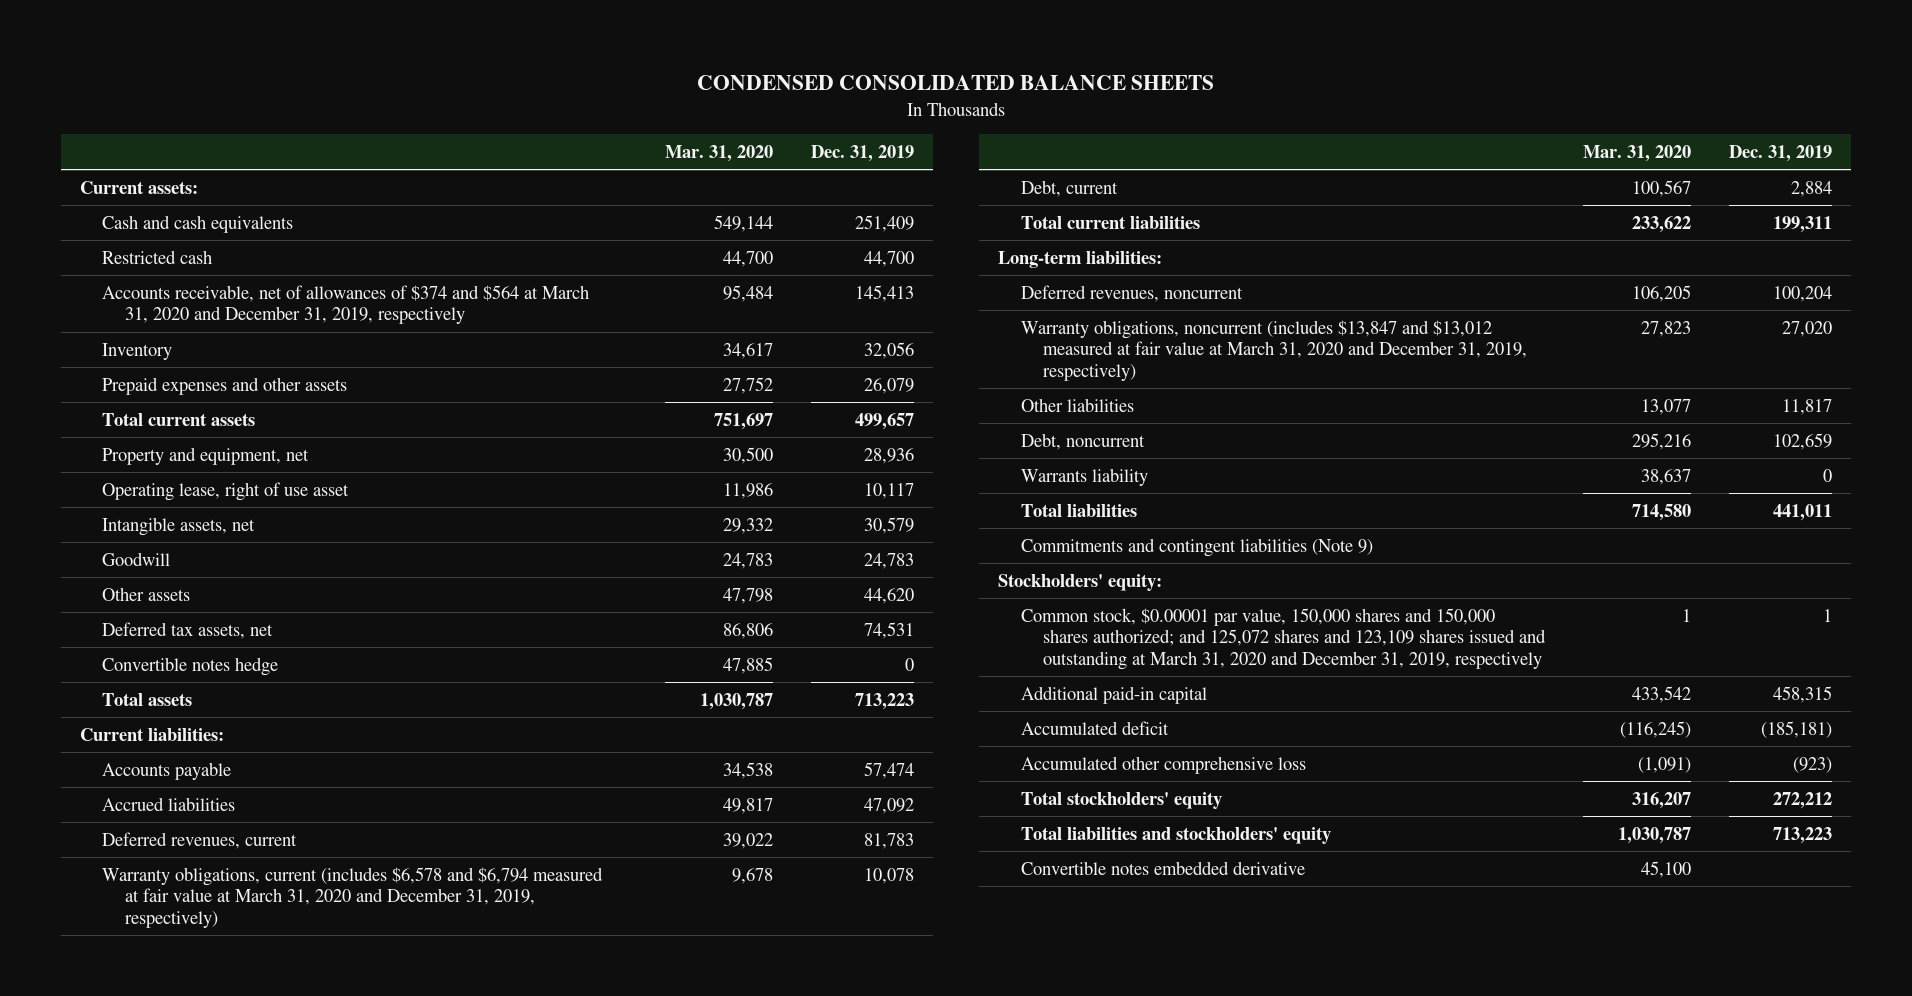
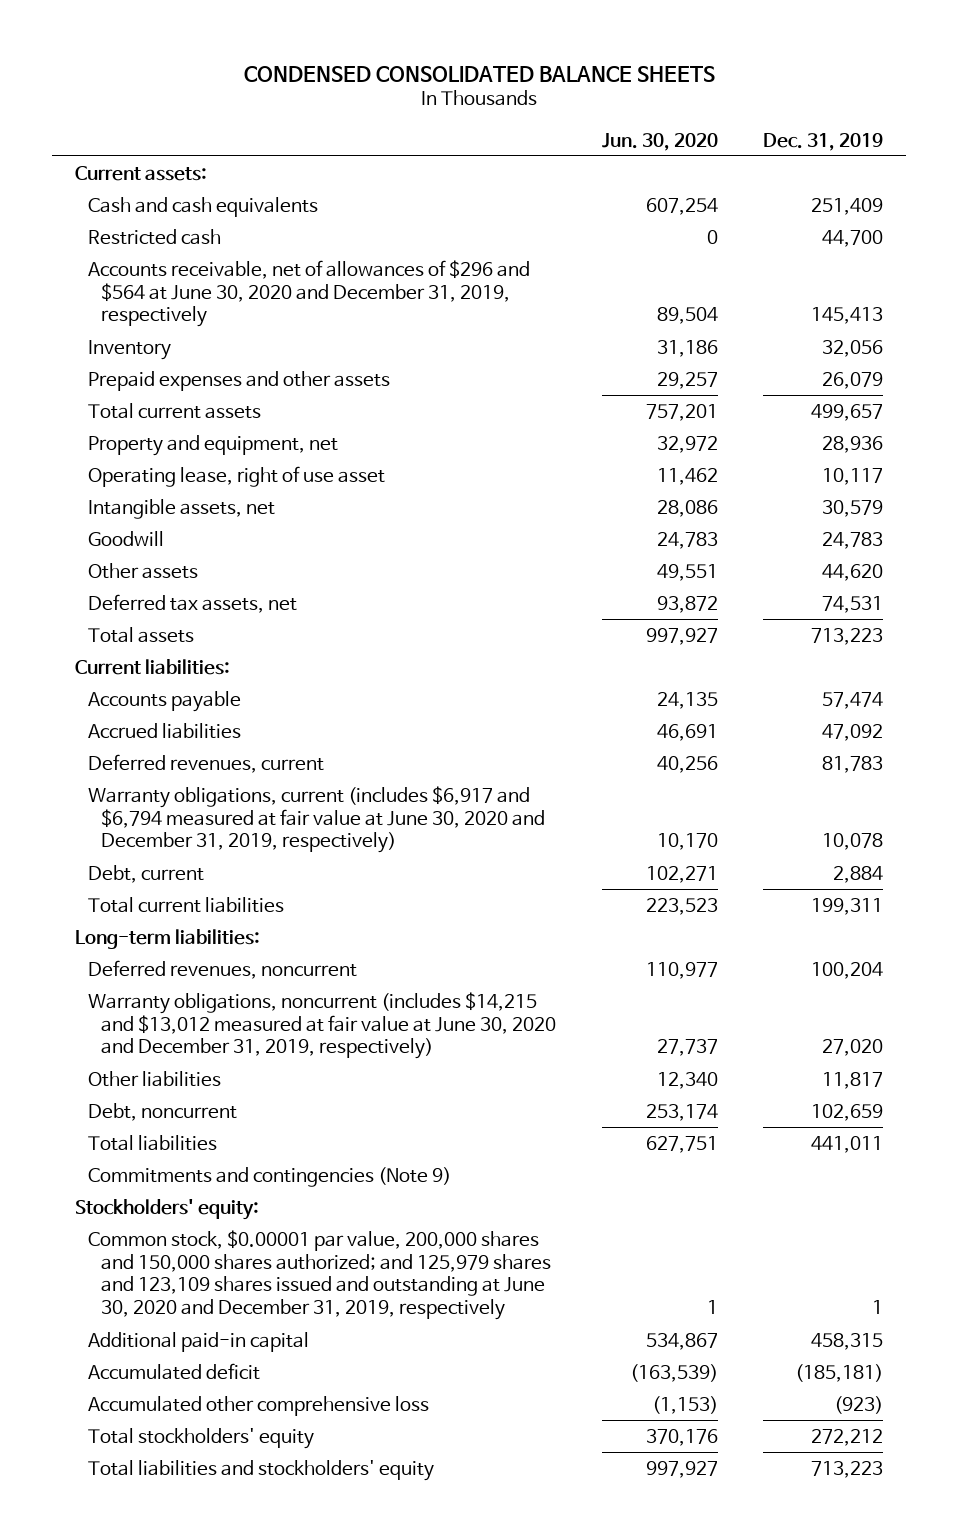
- | Mar. 31, 2020 | Dec. 31, 2019
+ | Jun. 30, 2020 | Dec. 31, 2019
- Accounts receivable, net of allowances of $374 and $564 at March 31, 2020 and December 31, 2019, respectively | 95,484 | 145,413
+ Accounts receivable, net of allowances of $296 and $564 at June 30, 2020 and December 31, 2019, respectively | 89,504 | 145,413
- Convertible notes hedge | 47,885 | 0
- Warranty obligations, current (includes $6,578 and $6,794 measured at fair value at March 31, 2020 and December 31, 2019, respectively) | 9,678 | 10,078
+ Warranty obligations, current (includes $6,917 and $6,794 measured at fair value at June 30, 2020 and December 31, 2019, respectively) | 10,170 | 10,078
- Warranty obligations, noncurrent (includes $13,847 and $13,012 measured at fair value at March 31, 2020 and December 31, 2019, respectively) | 27,823 | 27,020
+ Warranty obligations, noncurrent (includes $14,215 and $13,012 measured at fair value at June 30, 2020 and December 31, 2019, respectively) | 27,737 | 27,020
- Warrants liability | 38,637 | 0
- Commitments and contingent liabilities (Note 9)
+ Commitments and contingencies (Note 9)
- Common stock, $0.00001 par value, 150,000 shares and 150,000 shares authorized; and 125,072 shares and 123,109 shares issued and outstanding at March 31, 2020 and December 31, 2019, respectively | 1 | 1
+ Common stock, $0.00001 par value, 200,000 shares and 150,000 shares authorized; and 125,979 shares and 123,109 shares issued and outstanding at June 30, 2020 and December 31, 2019, respectively | 1 | 1
- Convertible notes embedded derivative | 45,100 |

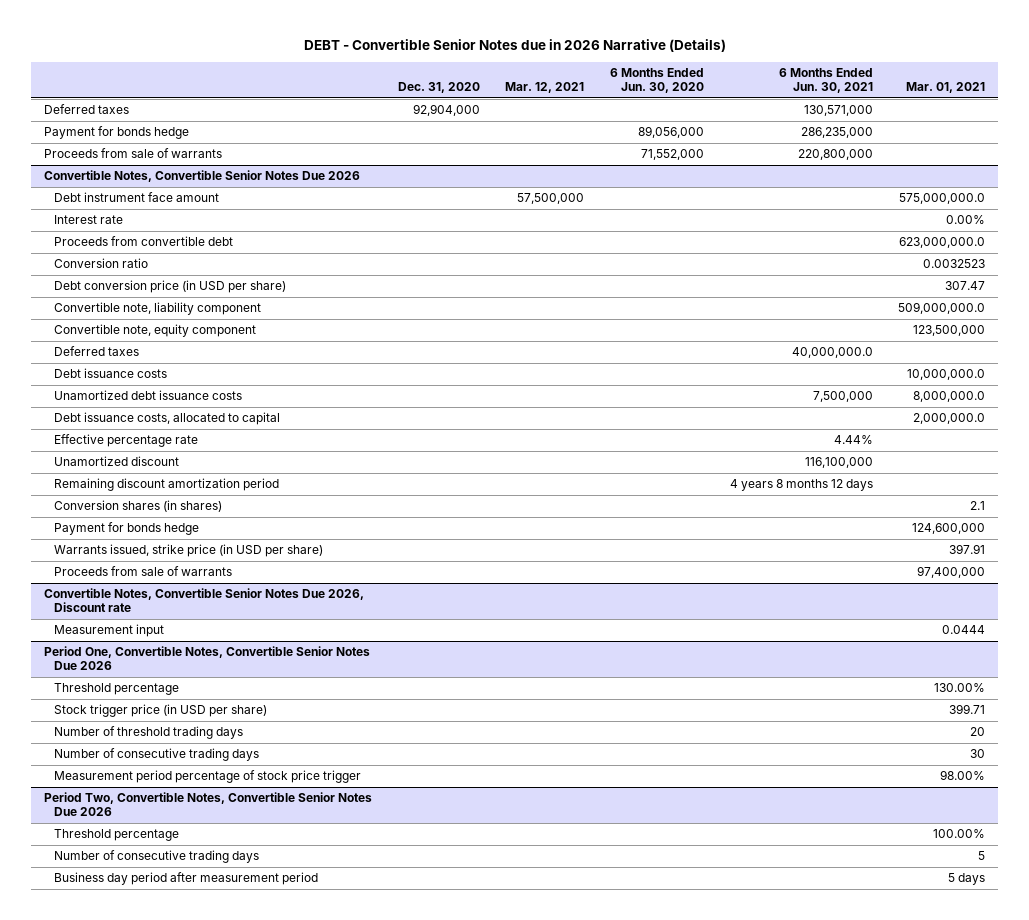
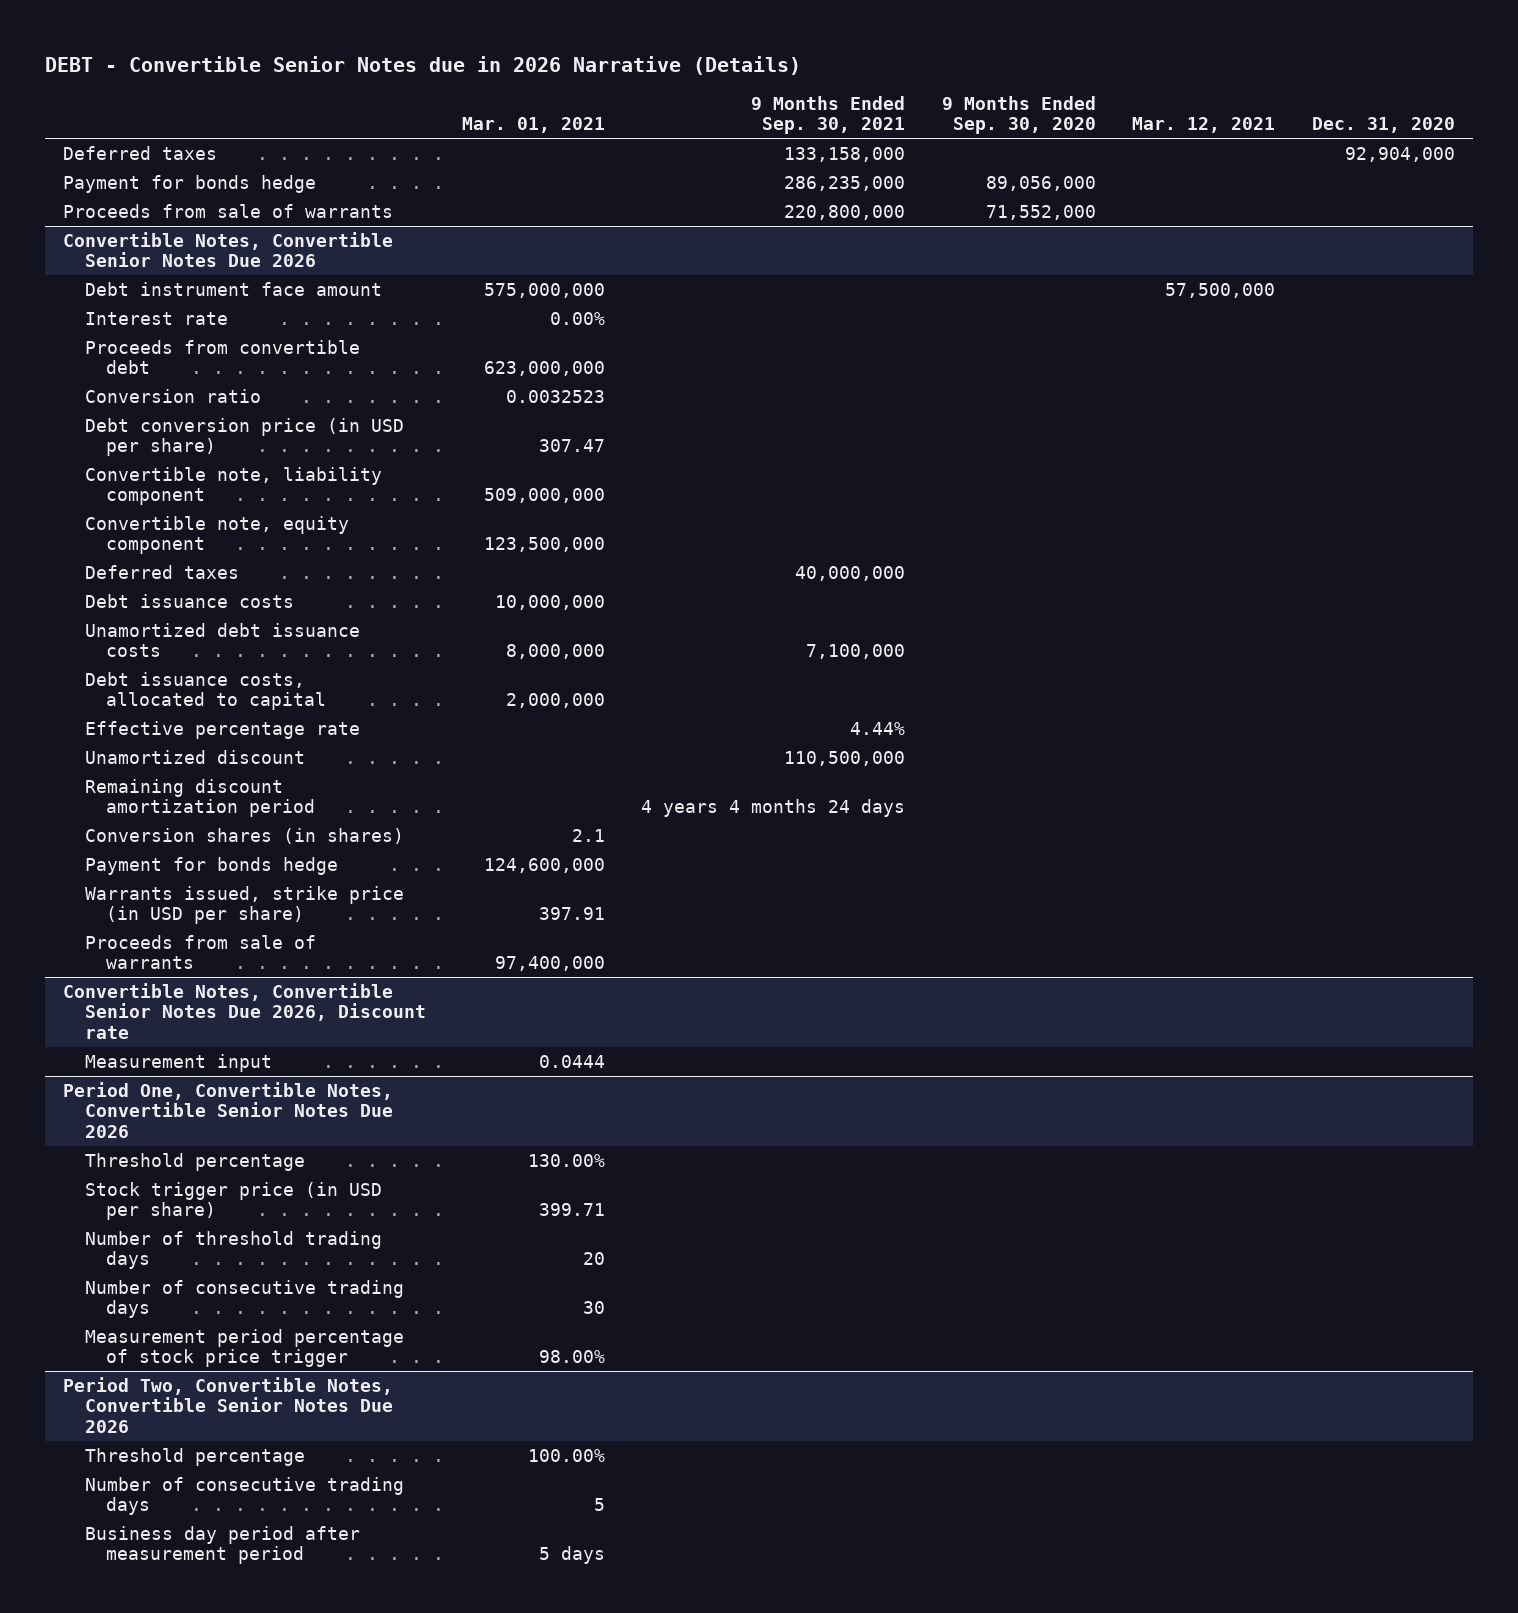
- | Dec. 31, 2020 | Mar. 12, 2021 | 6 Months Ended Jun. 30, 2020 | 6 Months Ended Jun. 30, 2021 | Mar. 01, 2021
+ | Mar. 01, 2021 | 9 Months Ended Sep. 30, 2021 | 9 Months Ended Sep. 30, 2020 | Mar. 12, 2021 | Dec. 31, 2020
@ Convertible Notes, Convertible Senior Notes Due 2026
- Debt instrument face amount | | 57,500,000 | | | 575,000,000.0
+ Debt instrument face amount | 575,000,000 | | | 57,500,000 |
- Proceeds from convertible debt | | | | | 623,000,000.0
+ Proceeds from convertible debt | 623,000,000 | | | |
- Convertible note, liability component | | | | | 509,000,000.0
+ Convertible note, liability component | 509,000,000 | | | |
- Debt issuance costs | | | | | 10,000,000.0
- Unamortized debt issuance costs | | | | 7,500,000 | 8,000,000.0
- Debt issuance costs, allocated to capital | | | | | 2,000,000.0
+ Debt issuance costs | 10,000,000 | | | |
+ Unamortized debt issuance costs | 8,000,000 | 7,100,000 | | |
+ Debt issuance costs, allocated to capital | 2,000,000 | | | |

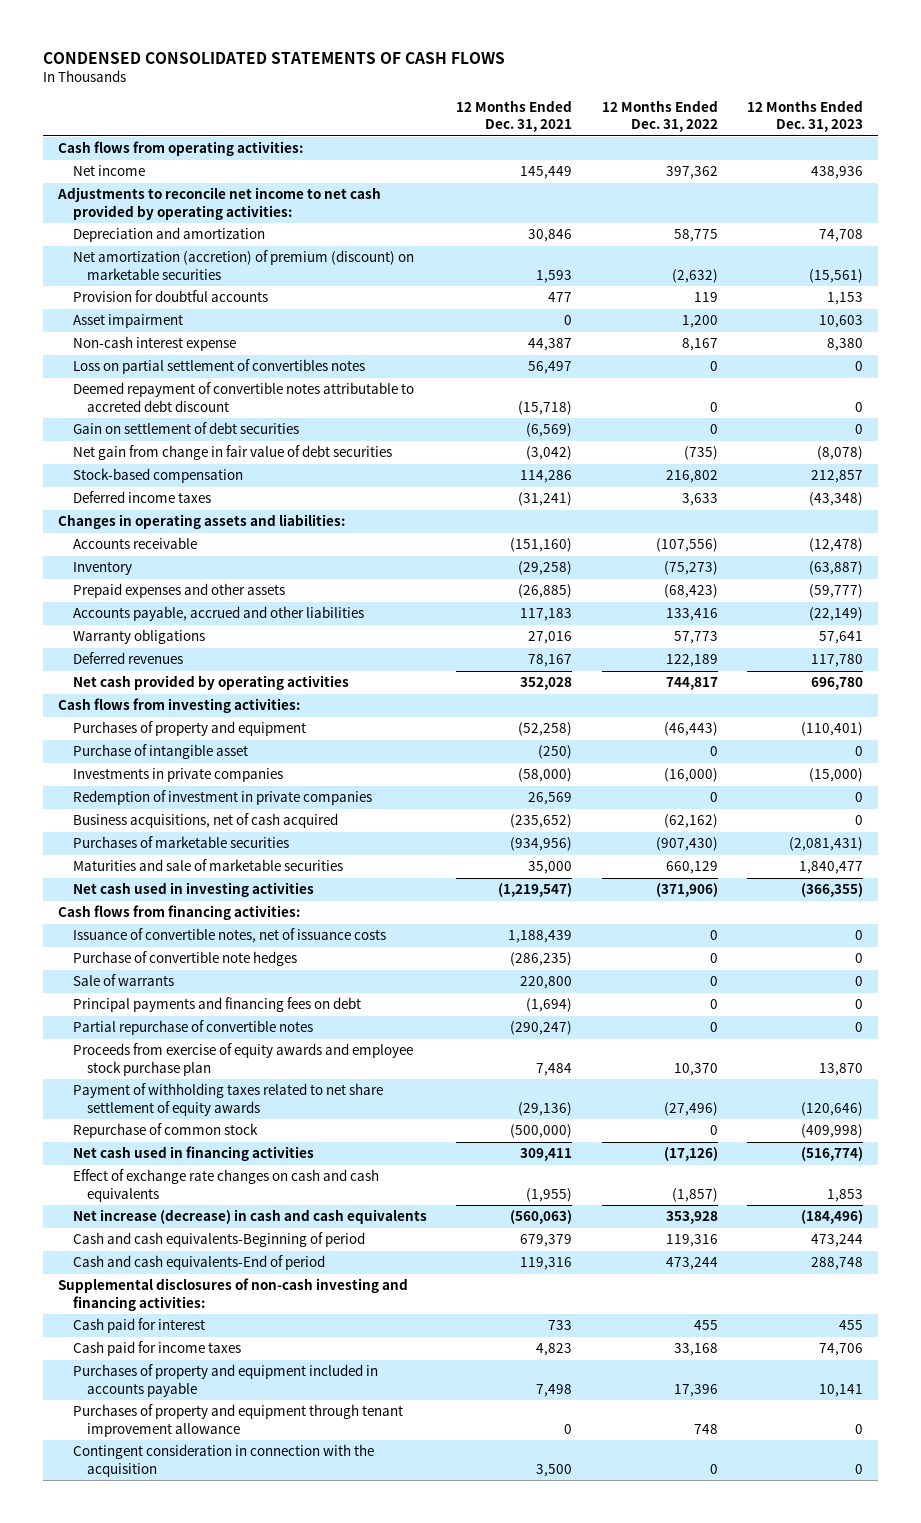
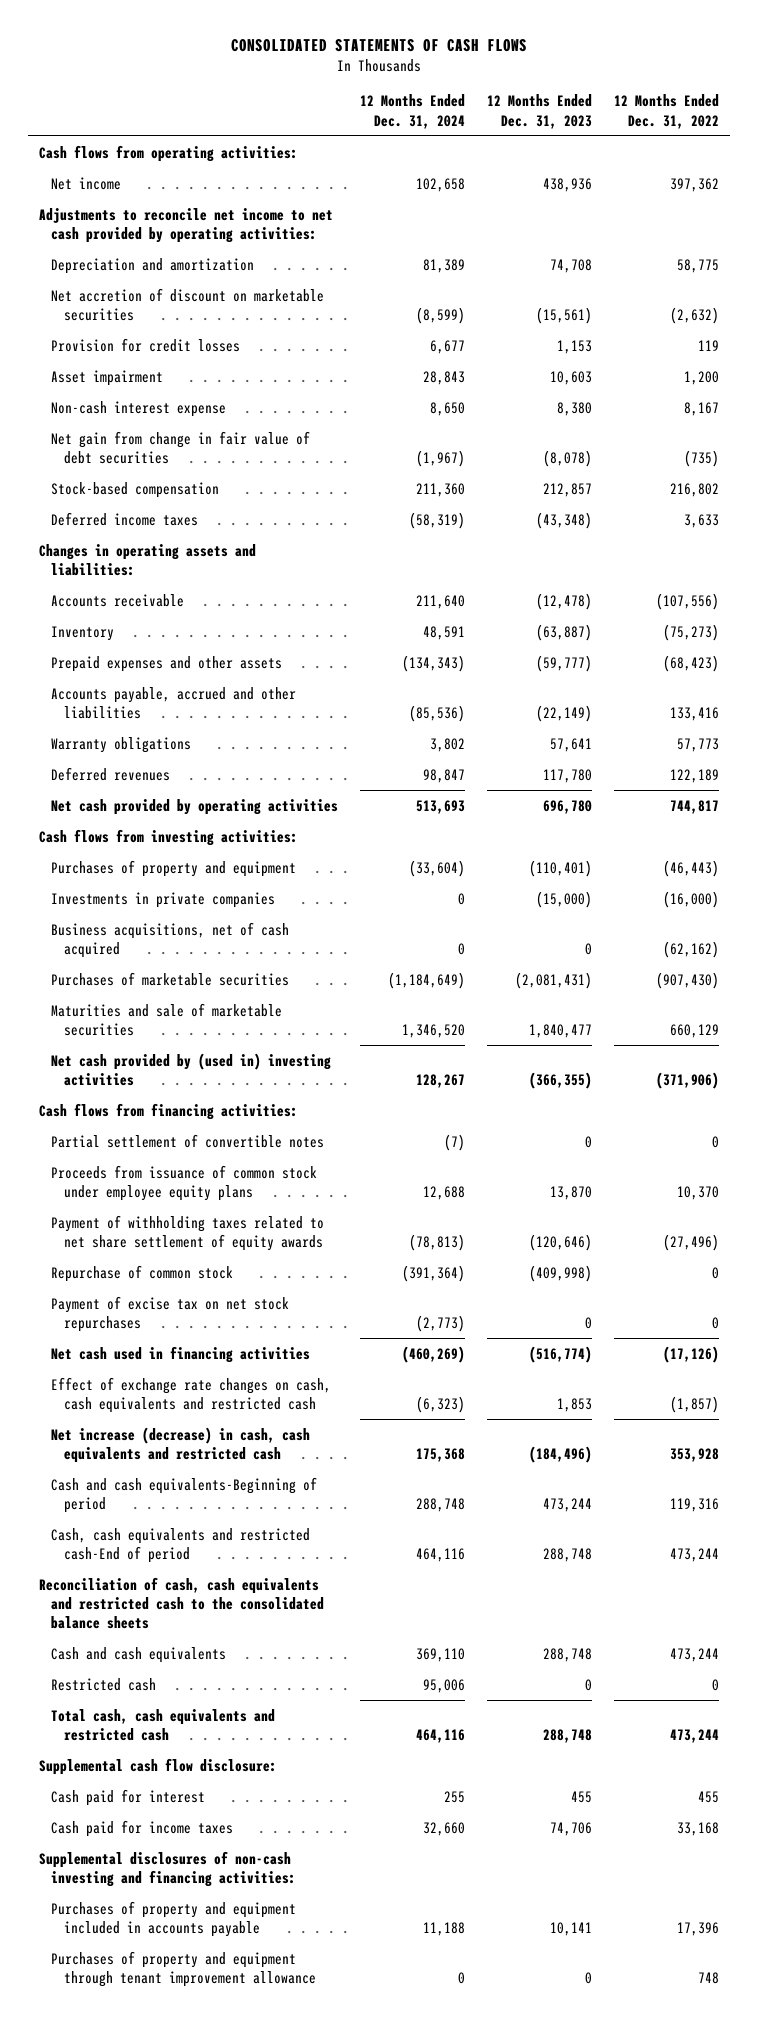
- CONDENSED CONSOLIDATED STATEMENTS OF CASH FLOWS
+ CONSOLIDATED STATEMENTS OF CASH FLOWS
- | 12 Months Ended Dec. 31, 2021 | 12 Months Ended Dec. 31, 2022 | 12 Months Ended Dec. 31, 2023
+ | 12 Months Ended Dec. 31, 2024 | 12 Months Ended Dec. 31, 2023 | 12 Months Ended Dec. 31, 2022
- Net amortization (accretion) of premium (discount) on marketable securities | 1,593 | (2,632) | (15,561)
- Provision for doubtful accounts | 477 | 119 | 1,153
+ Net accretion of discount on marketable securities | (8,599) | (15,561) | (2,632)
+ Provision for credit losses | 6,677 | 1,153 | 119
- Loss on partial settlement of convertibles notes | 56,497 | 0 | 0
- Deemed repayment of convertible notes attributable to accreted debt discount | (15,718) | 0 | 0
- Gain on settlement of debt securities | (6,569) | 0 | 0
- Purchase of intangible asset | (250) | 0 | 0
- Redemption of investment in private companies | 26,569 | 0 | 0
- Net cash used in investing activities | (1,219,547) | (371,906) | (366,355)
+ Net cash provided by (used in) investing activities | 128,267 | (366,355) | (371,906)
- Issuance of convertible notes, net of issuance costs | 1,188,439 | 0 | 0
- Purchase of convertible note hedges | (286,235) | 0 | 0
- Sale of warrants | 220,800 | 0 | 0
- Principal payments and financing fees on debt | (1,694) | 0 | 0
- Partial repurchase of convertible notes | (290,247) | 0 | 0
- Proceeds from exercise of equity awards and employee stock purchase plan | 7,484 | 10,370 | 13,870
+ Partial settlement of convertible notes | (7) | 0 | 0
+ Proceeds from issuance of common stock under employee equity plans | 12,688 | 13,870 | 10,370
+ Payment of excise tax on net stock repurchases | (2,773) | 0 | 0
- Effect of exchange rate changes on cash and cash equivalents | (1,955) | (1,857) | 1,853
- Net increase (decrease) in cash and cash equivalents | (560,063) | 353,928 | (184,496)
+ Effect of exchange rate changes on cash, cash equivalents and restricted cash | (6,323) | 1,853 | (1,857)
+ Net increase (decrease) in cash, cash equivalents and restricted cash | 175,368 | (184,496) | 353,928
- Cash and cash equivalents-End of period | 119,316 | 473,244 | 288,748
+ Cash, cash equivalents and restricted cash-End of period | 464,116 | 288,748 | 473,244
+ Reconciliation of cash, cash equivalents and restricted cash to the consolidated balance sheets
+ Cash and cash equivalents | 369,110 | 288,748 | 473,244
+ Restricted cash | 95,006 | 0 | 0
+ Total cash, cash equivalents and restricted cash | 464,116 | 288,748 | 473,244
+ Supplemental cash flow disclosure:
moved down: Supplemental disclosures of non-cash investing and financing activities:
- Contingent consideration in connection with the acquisition | 3,500 | 0 | 0

